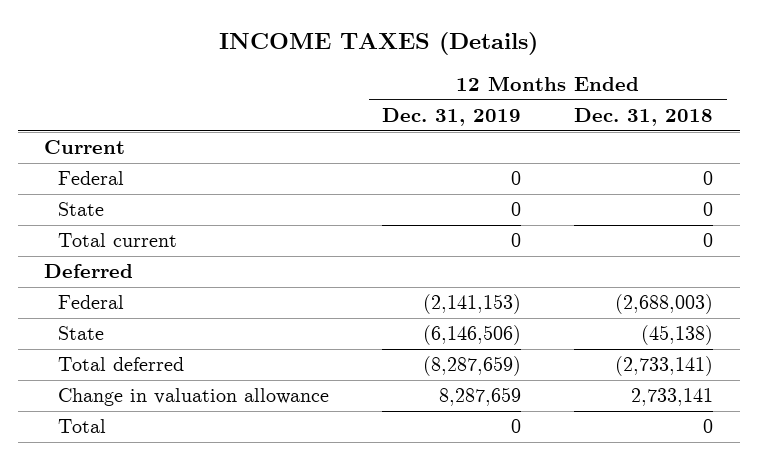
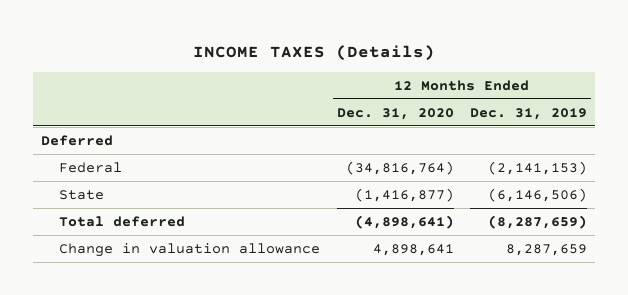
- | 12 Months Ended Dec. 31, 2019 | 12 Months Ended Dec. 31, 2018
+ | 12 Months Ended Dec. 31, 2020 | 12 Months Ended Dec. 31, 2019
- Current
- Federal | 0 | 0
- State | 0 | 0
- Total current | 0 | 0
- Total | 0 | 0

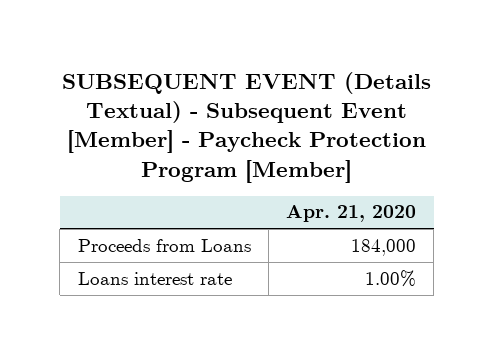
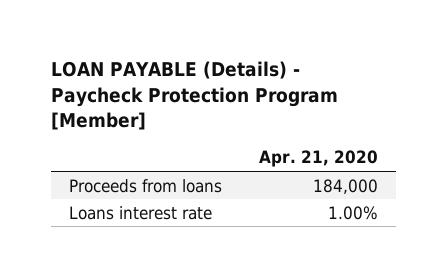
- SUBSEQUENT EVENT (Details Textual) - Subsequent Event [Member] - Paycheck Protection Program [Member]
+ LOAN PAYABLE (Details) - Paycheck Protection Program [Member]
- Proceeds from Loans | 184,000
+ Proceeds from loans | 184,000

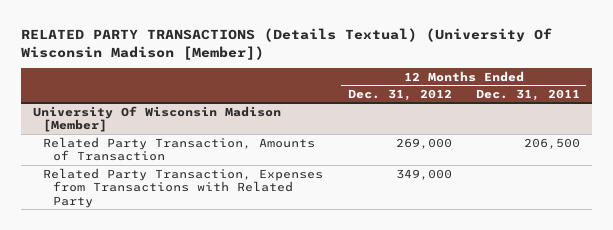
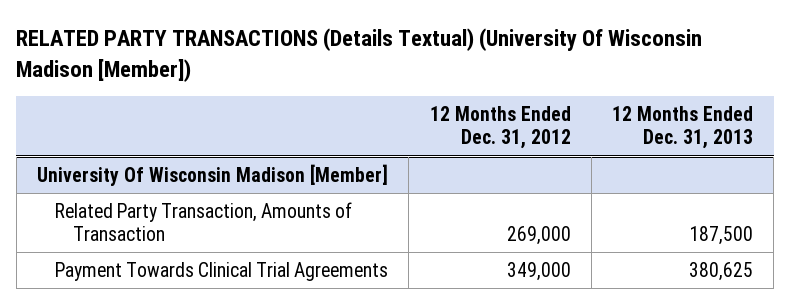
- | 12 Months Ended Dec. 31, 2012 | 12 Months Ended Dec. 31, 2011
+ | 12 Months Ended Dec. 31, 2012 | 12 Months Ended Dec. 31, 2013
@ University Of Wisconsin Madison [Member]
- Related Party Transaction, Expenses from Transactions with Related Party | 349,000 |
+ Payment Towards Clinical Trial Agreements | 349,000 | 380,625

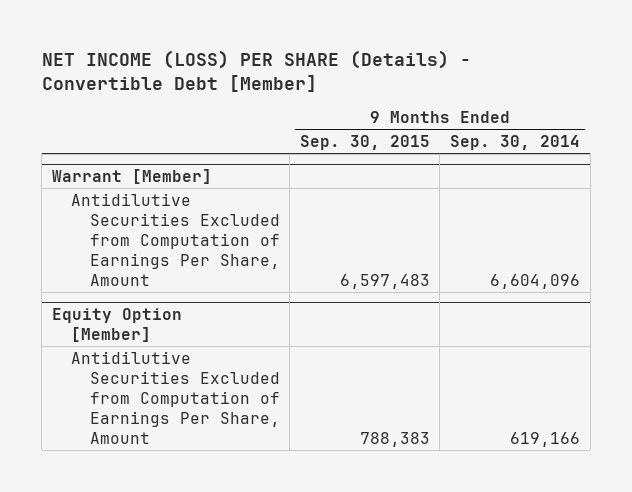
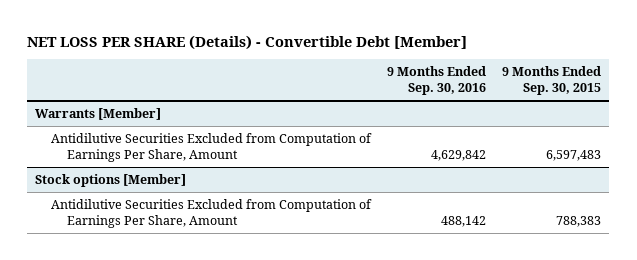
- NET INCOME (LOSS) PER SHARE (Details) - Convertible Debt [Member]
+ NET LOSS PER SHARE (Details) - Convertible Debt [Member]
- | 9 Months Ended Sep. 30, 2015 | 9 Months Ended Sep. 30, 2014
+ | 9 Months Ended Sep. 30, 2016 | 9 Months Ended Sep. 30, 2015
- Warrant [Member]
+ Warrants [Member]
- Equity Option [Member]
+ Stock options [Member]

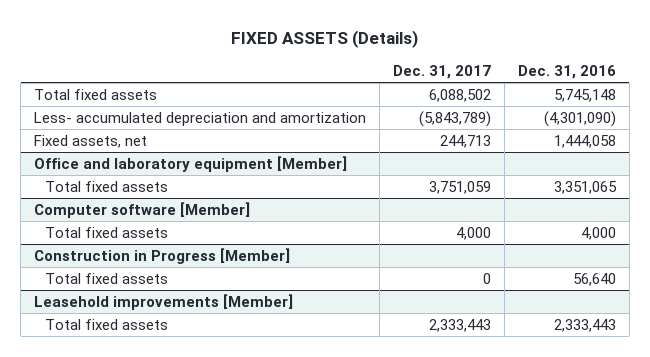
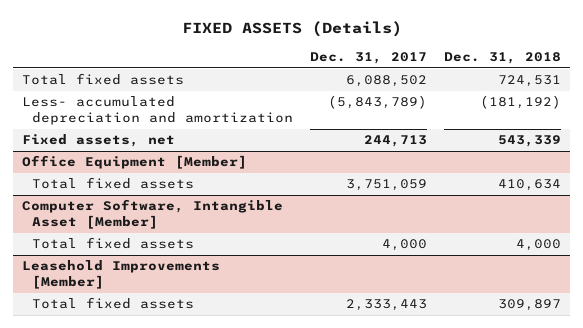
- | Dec. 31, 2017 | Dec. 31, 2016
+ | Dec. 31, 2017 | Dec. 31, 2018
- Office and laboratory equipment [Member]
+ Office Equipment [Member]
- Computer software [Member]
+ Computer Software, Intangible Asset [Member]
- Construction in Progress [Member]
- Total fixed assets | 0 | 56,640
- Leasehold improvements [Member]
+ Leasehold Improvements [Member]

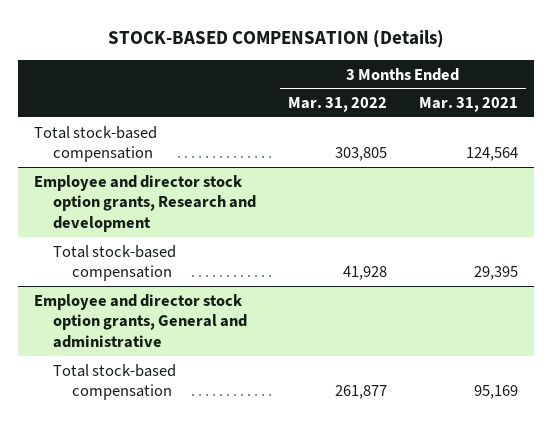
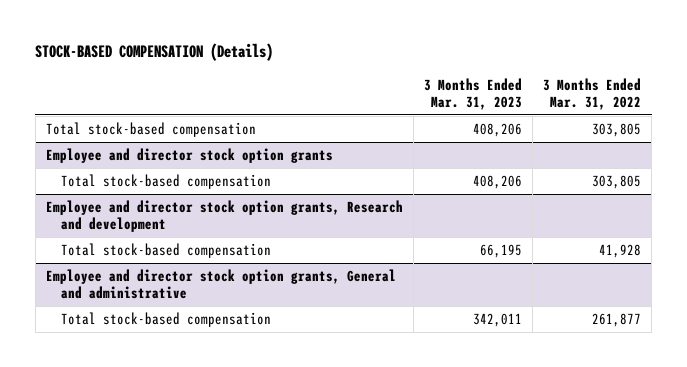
- | 3 Months Ended Mar. 31, 2022 | 3 Months Ended Mar. 31, 2021
+ | 3 Months Ended Mar. 31, 2023 | 3 Months Ended Mar. 31, 2022
+ Employee and director stock option grants
+ Total stock-based compensation | 408,206 | 303,805

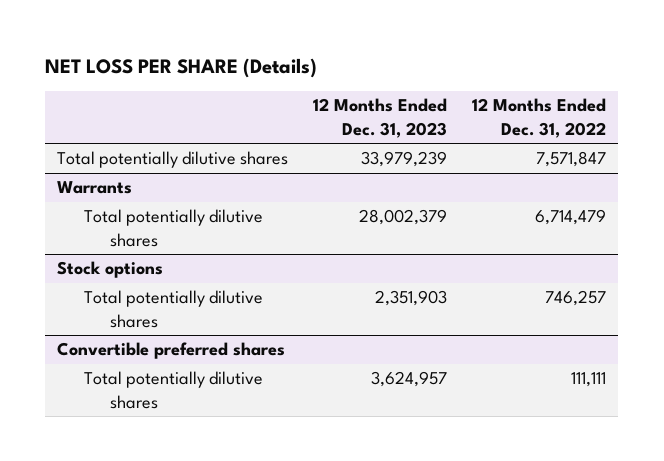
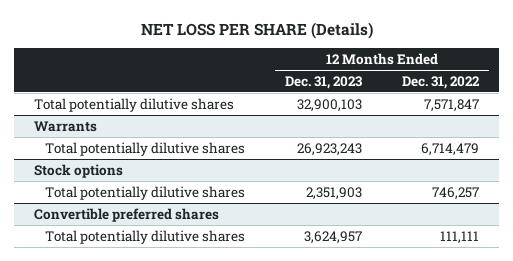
- Total potentially dilutive shares | 33,979,239 | 7,571,847
+ Total potentially dilutive shares | 32,900,103 | 7,571,847
@ Warrants
- Total potentially dilutive shares | 28,002,379 | 6,714,479
+ Total potentially dilutive shares | 26,923,243 | 6,714,479

